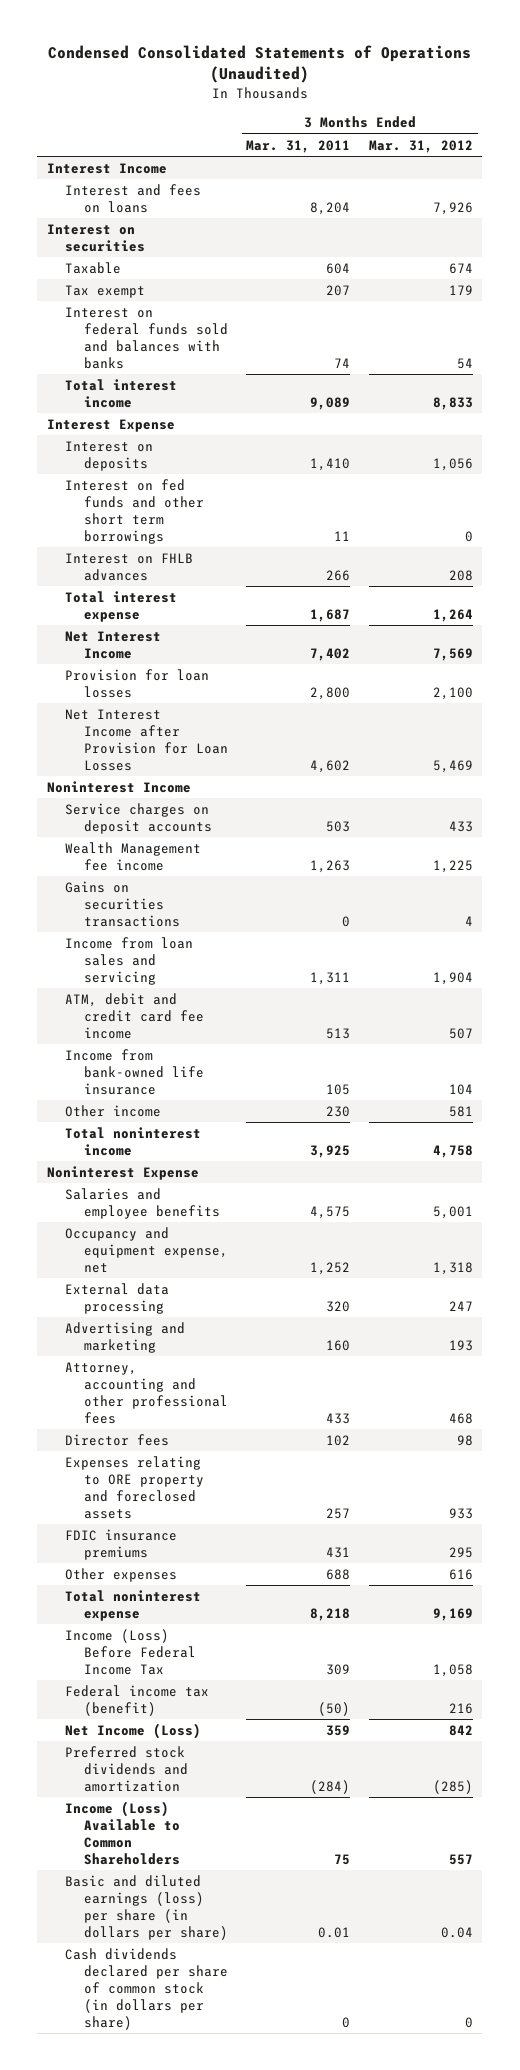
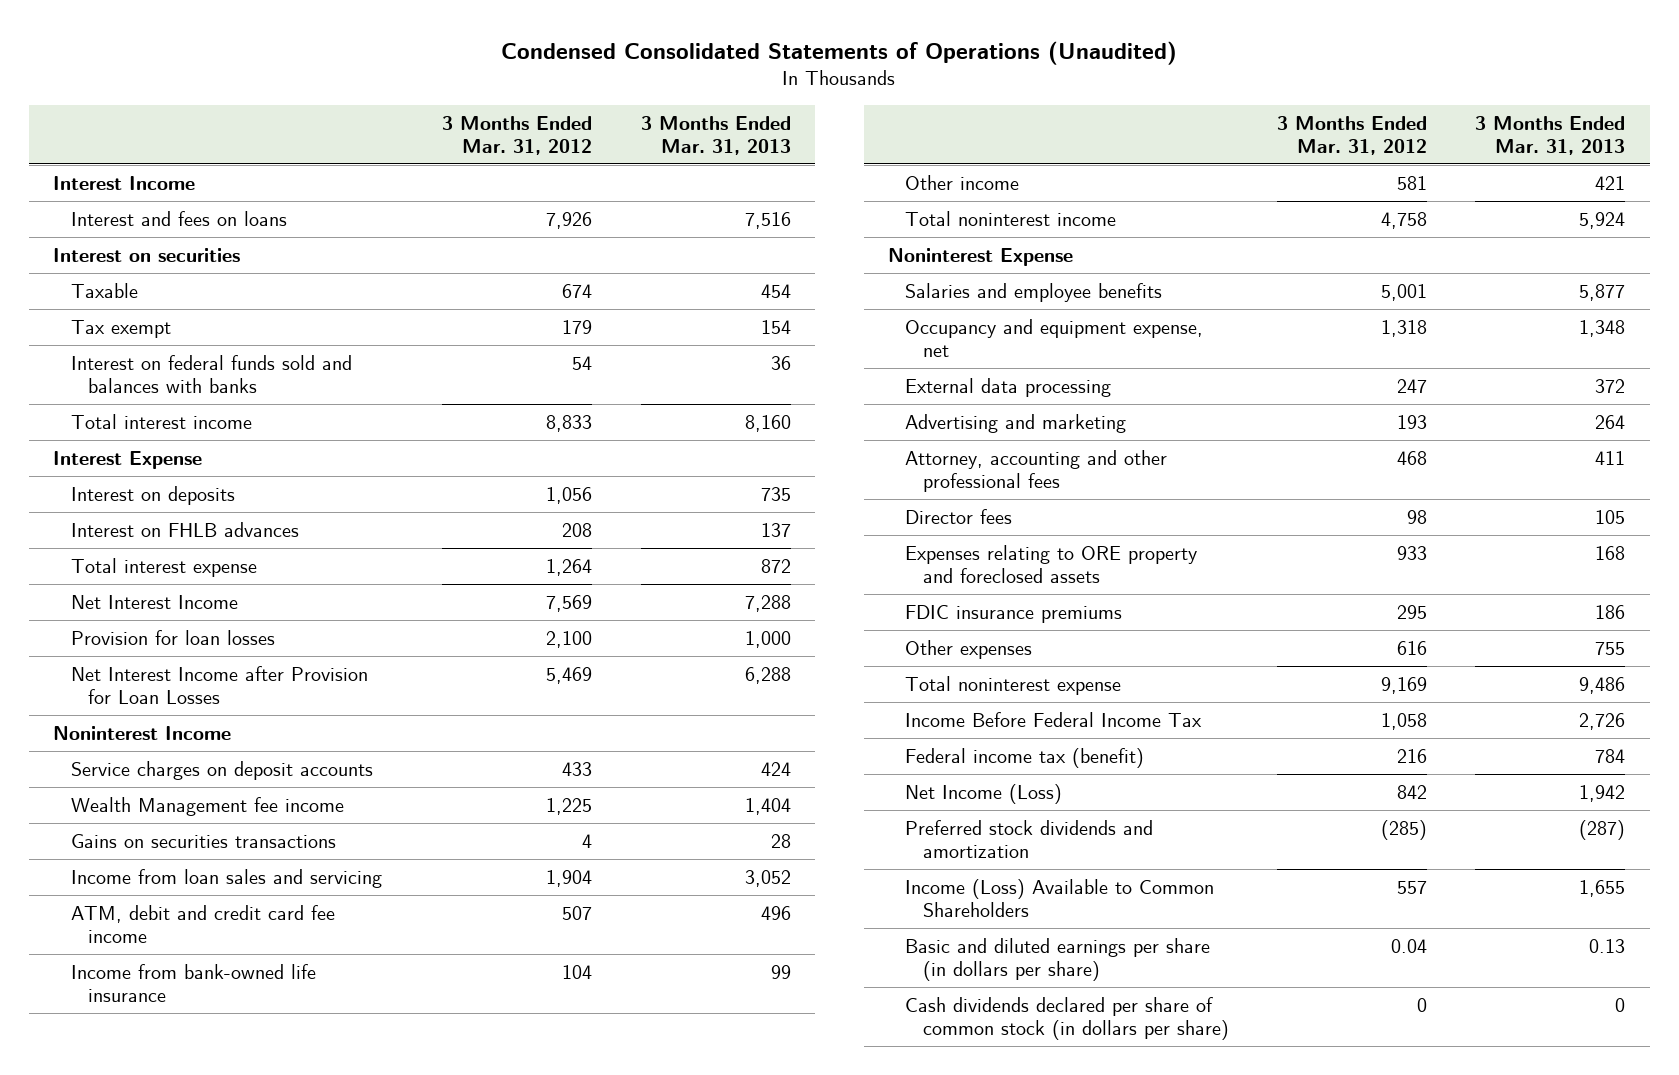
- | 3 Months Ended Mar. 31, 2011 | 3 Months Ended Mar. 31, 2012
+ | 3 Months Ended Mar. 31, 2012 | 3 Months Ended Mar. 31, 2013
- Interest on fed funds and other short term borrowings | 11 | 0
- Income (Loss) Before Federal Income Tax | 309 | 1,058
+ Income Before Federal Income Tax | 1,058 | 2,726
- Basic and diluted earnings (loss) per share (in dollars per share) | 0.01 | 0.04
+ Basic and diluted earnings per share (in dollars per share) | 0.04 | 0.13

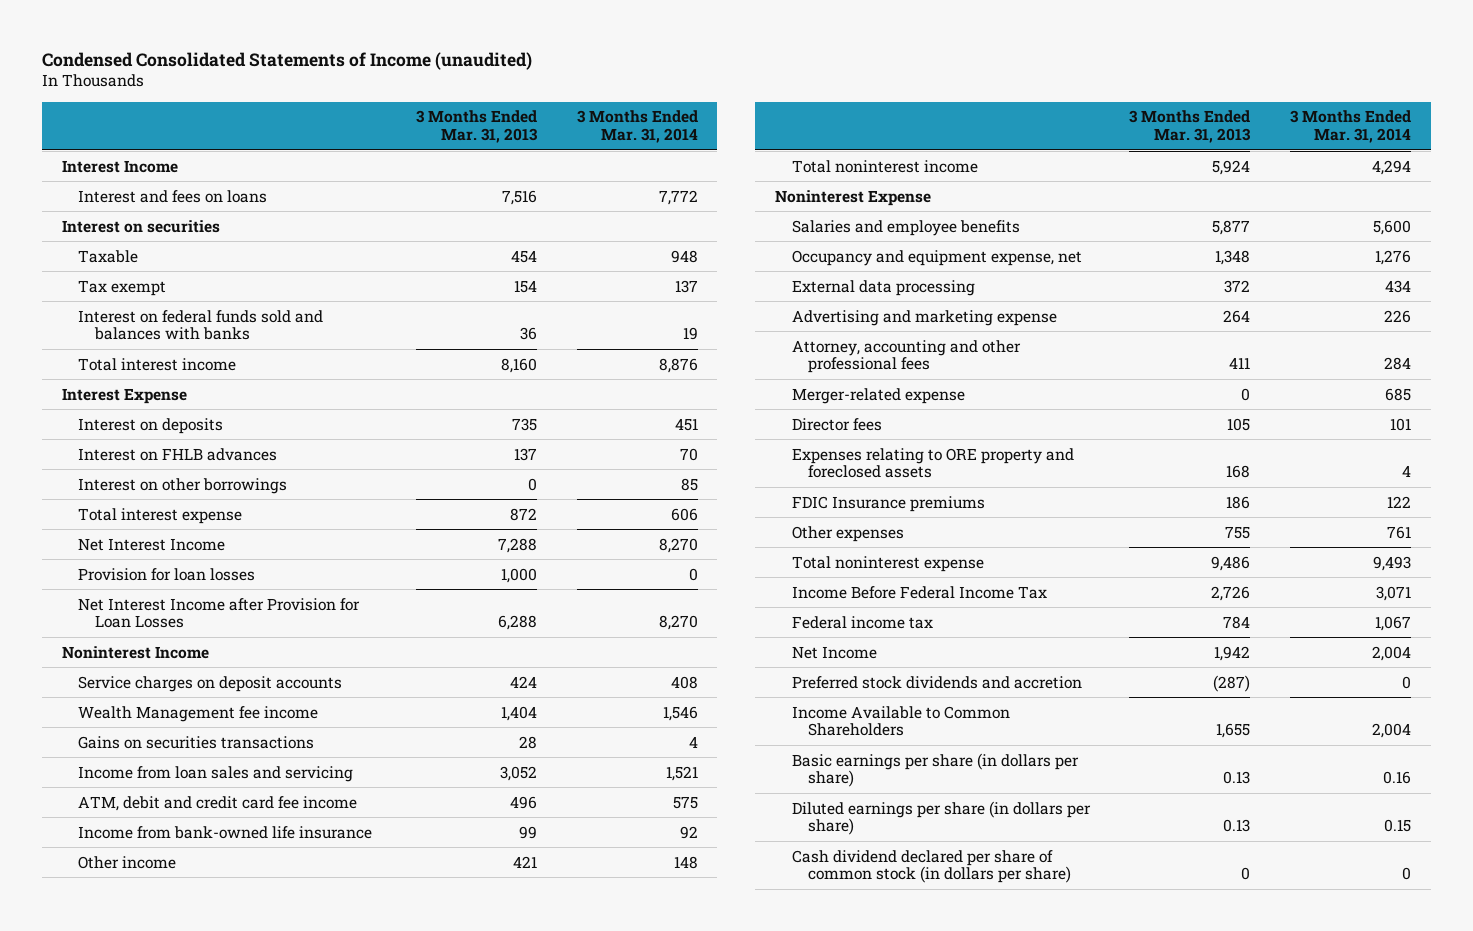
- Condensed Consolidated Statements of Operations (Unaudited)
+ Condensed Consolidated Statements of Income (unaudited)
- | 3 Months Ended Mar. 31, 2012 | 3 Months Ended Mar. 31, 2013
+ | 3 Months Ended Mar. 31, 2013 | 3 Months Ended Mar. 31, 2014
+ Interest on other borrowings | 0 | 85
- Advertising and marketing | 193 | 264
+ Advertising and marketing expense | 264 | 226
+ Merger-related expense | 0 | 685
- FDIC insurance premiums | 295 | 186
+ FDIC Insurance premiums | 186 | 122
- Federal income tax (benefit) | 216 | 784
- Net Income (Loss) | 842 | 1,942
- Preferred stock dividends and amortization | (285) | (287)
- Income (Loss) Available to Common Shareholders | 557 | 1,655
- Basic and diluted earnings per share (in dollars per share) | 0.04 | 0.13
- Cash dividends declared per share of common stock (in dollars per share) | 0 | 0
+ Federal income tax | 784 | 1,067
+ Net Income | 1,942 | 2,004
+ Preferred stock dividends and accretion | (287) | 0
+ Income Available to Common Shareholders | 1,655 | 2,004
+ Basic earnings per share (in dollars per share) | 0.13 | 0.16
+ Diluted earnings per share (in dollars per share) | 0.13 | 0.15
+ Cash dividend declared per share of common stock (in dollars per share) | 0 | 0

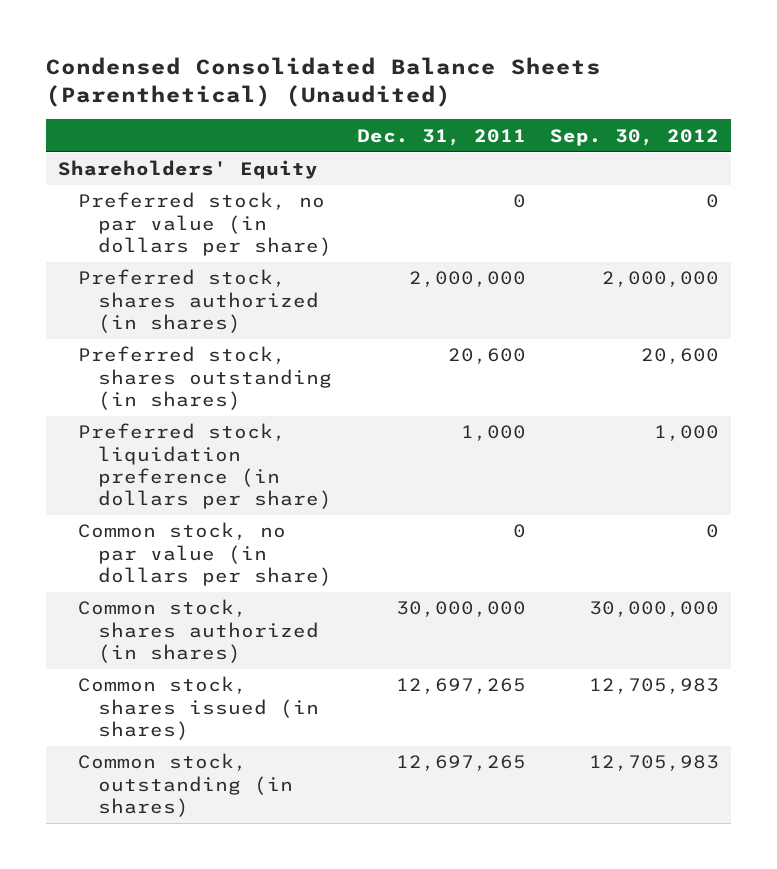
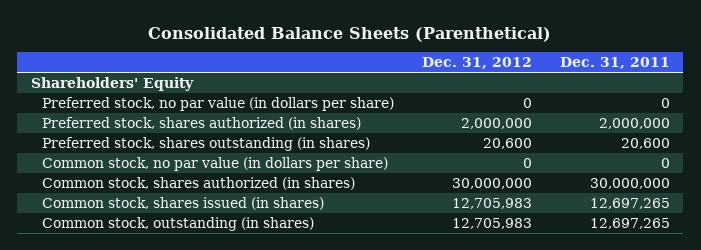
- Condensed Consolidated Balance Sheets (Parenthetical) (Unaudited)
+ Consolidated Balance Sheets (Parenthetical)
- | Dec. 31, 2011 | Sep. 30, 2012
+ | Dec. 31, 2012 | Dec. 31, 2011
- Preferred stock, liquidation preference (in dollars per share) | 1,000 | 1,000

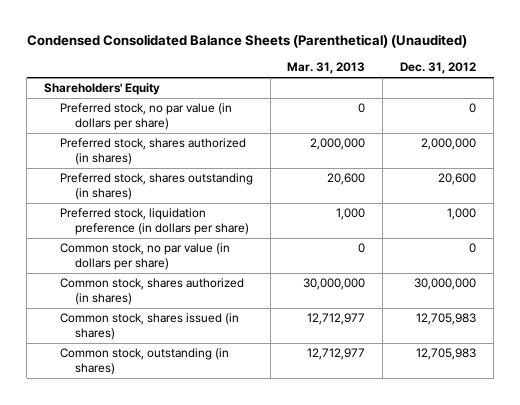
- Consolidated Balance Sheets (Parenthetical)
+ Condensed Consolidated Balance Sheets (Parenthetical) (Unaudited)
- | Dec. 31, 2012 | Dec. 31, 2011
+ | Mar. 31, 2013 | Dec. 31, 2012
+ Preferred stock, liquidation preference (in dollars per share) | 1,000 | 1,000

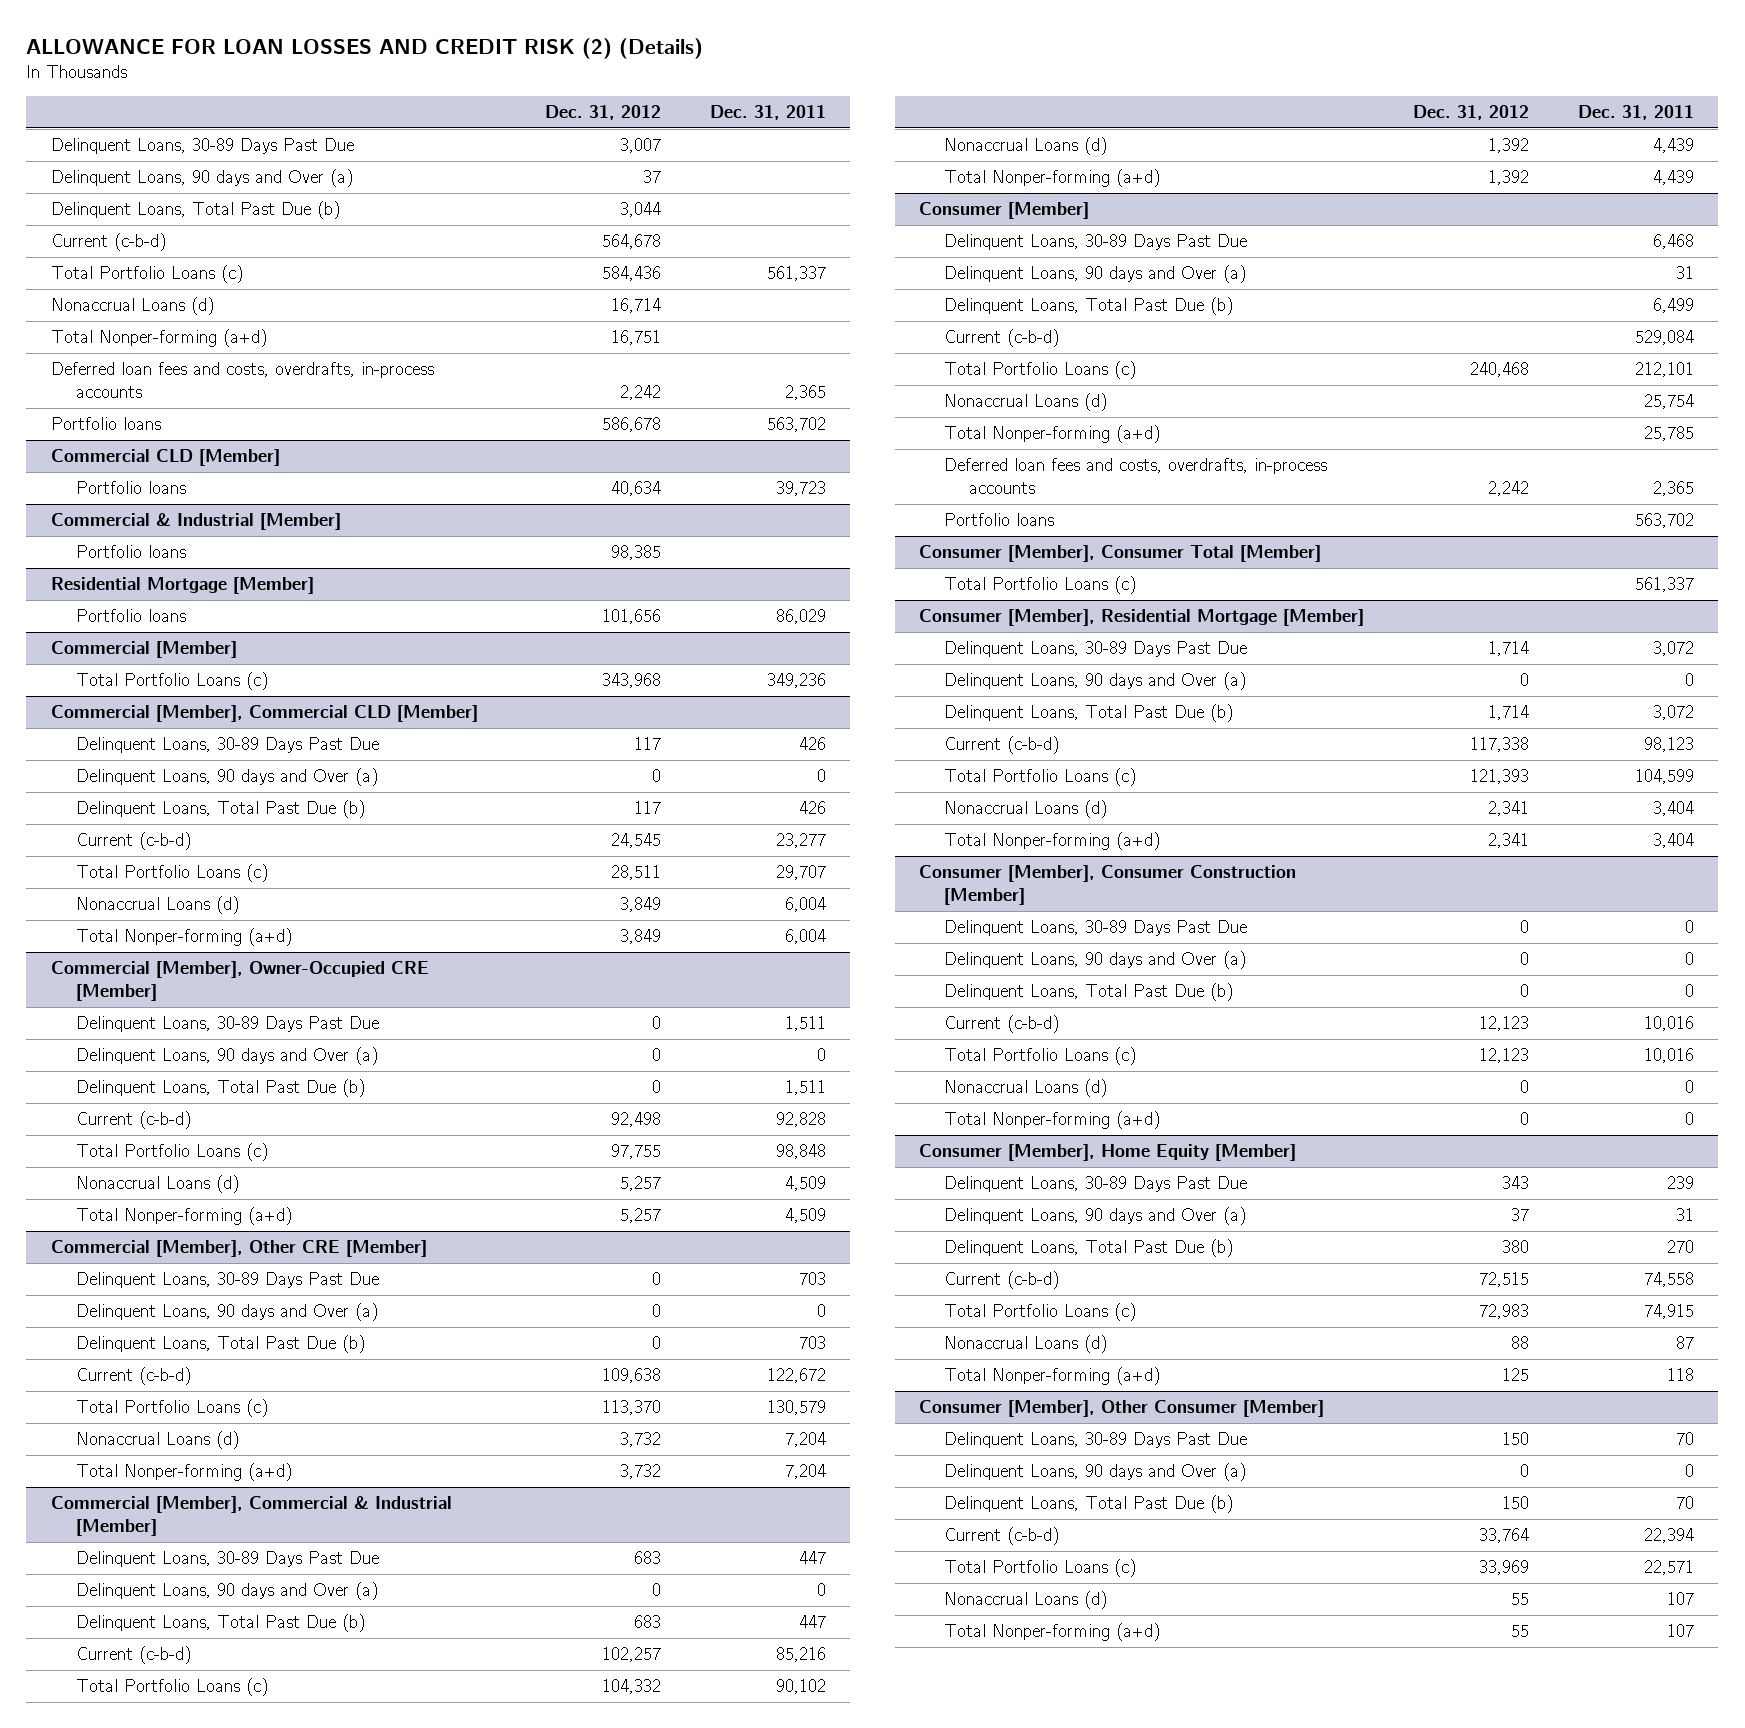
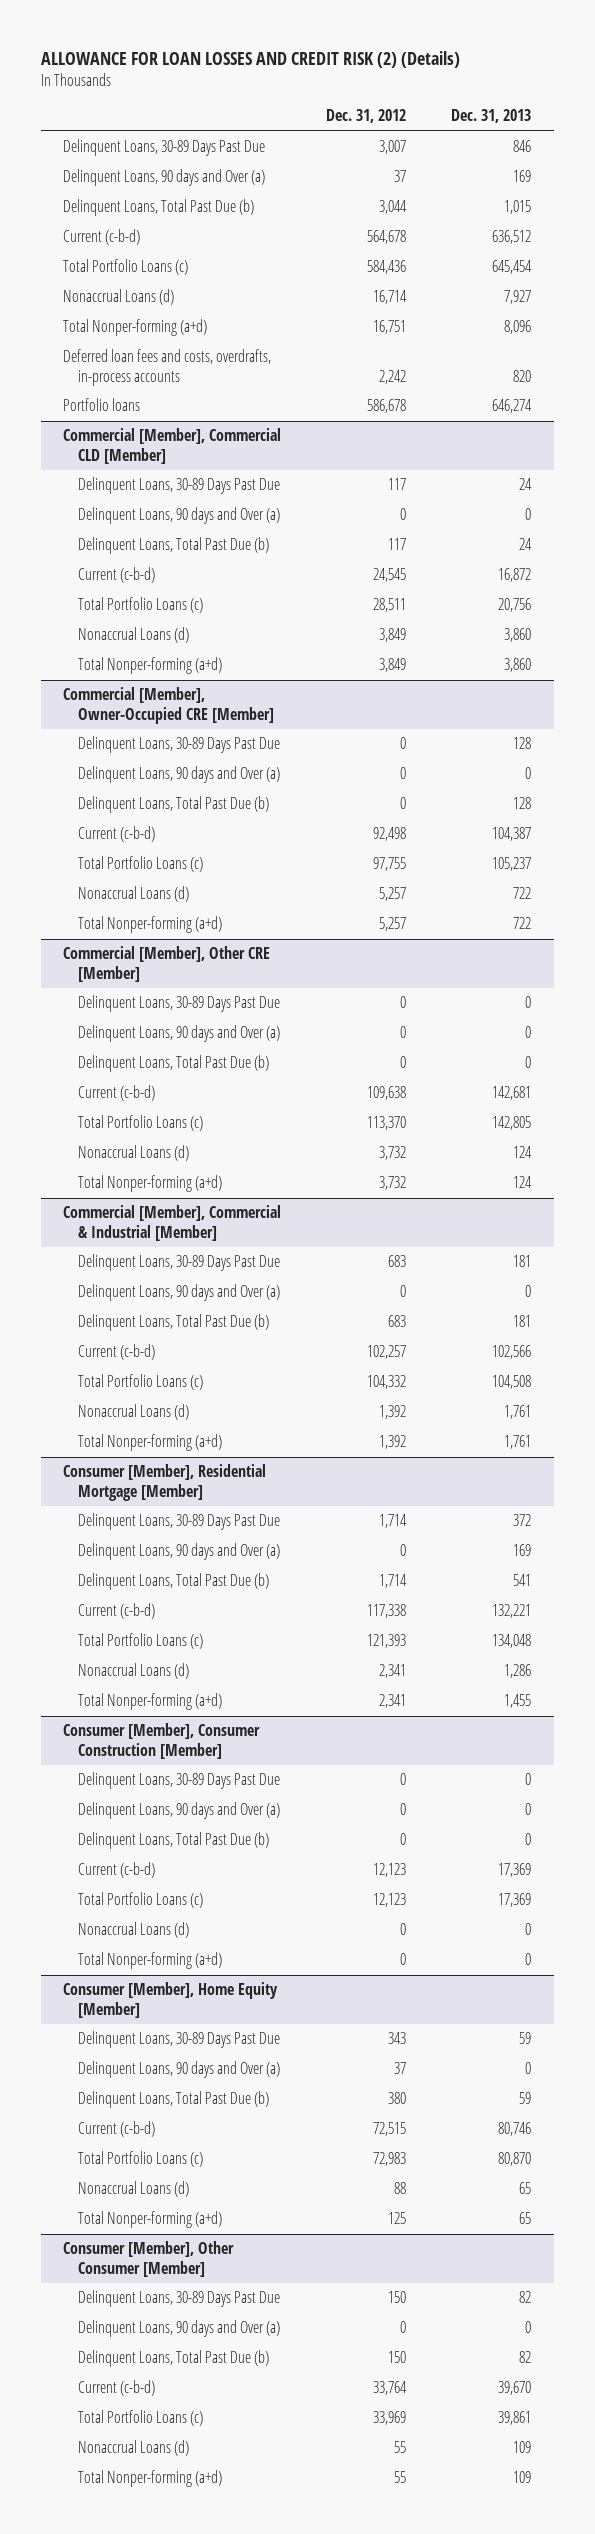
- | Dec. 31, 2012 | Dec. 31, 2011
+ | Dec. 31, 2012 | Dec. 31, 2013
- Commercial CLD [Member]
- Portfolio loans | 40,634 | 39,723
- Commercial & Industrial [Member]
- Portfolio loans | 98,385 |
- Residential Mortgage [Member]
- Portfolio loans | 101,656 | 86,029
- Commercial [Member]
- Total Portfolio Loans (c) | 343,968 | 349,236
- Consumer [Member]
- Delinquent Loans, 30-89 Days Past Due | | 6,468
- Delinquent Loans, 90 days and Over (a) | | 31
- Delinquent Loans, Total Past Due (b) | | 6,499
- Current (c-b-d) | | 529,084
- Total Portfolio Loans (c) | 240,468 | 212,101
- Nonaccrual Loans (d) | | 25,754
- Total Nonper-forming (a+d) | | 25,785
- Deferred loan fees and costs, overdrafts, in-process accounts | 2,242 | 2,365
- Portfolio loans | | 563,702
- Consumer [Member], Consumer Total [Member]
- Total Portfolio Loans (c) | | 561,337

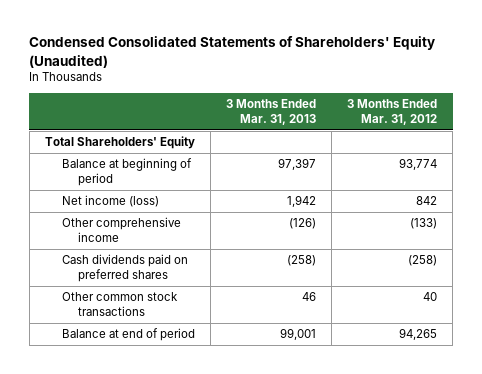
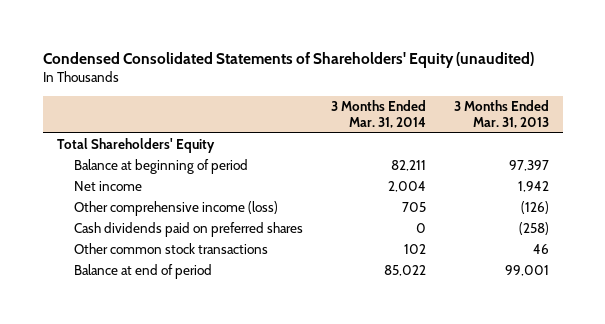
- Condensed Consolidated Statements of Shareholders' Equity (Unaudited)
+ Condensed Consolidated Statements of Shareholders' Equity (unaudited)
- | 3 Months Ended Mar. 31, 2013 | 3 Months Ended Mar. 31, 2012
+ | 3 Months Ended Mar. 31, 2014 | 3 Months Ended Mar. 31, 2013
- Net income (loss) | 1,942 | 842
- Other comprehensive income | (126) | (133)
+ Net income | 2,004 | 1,942
+ Other comprehensive income (loss) | 705 | (126)

